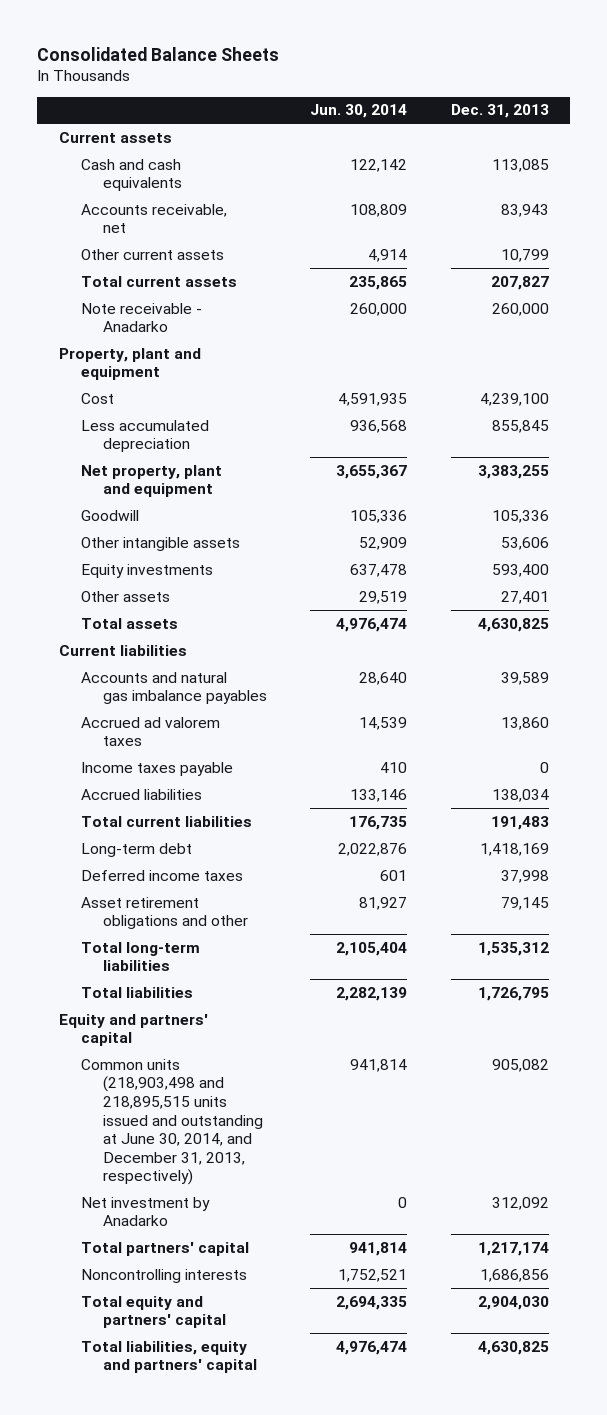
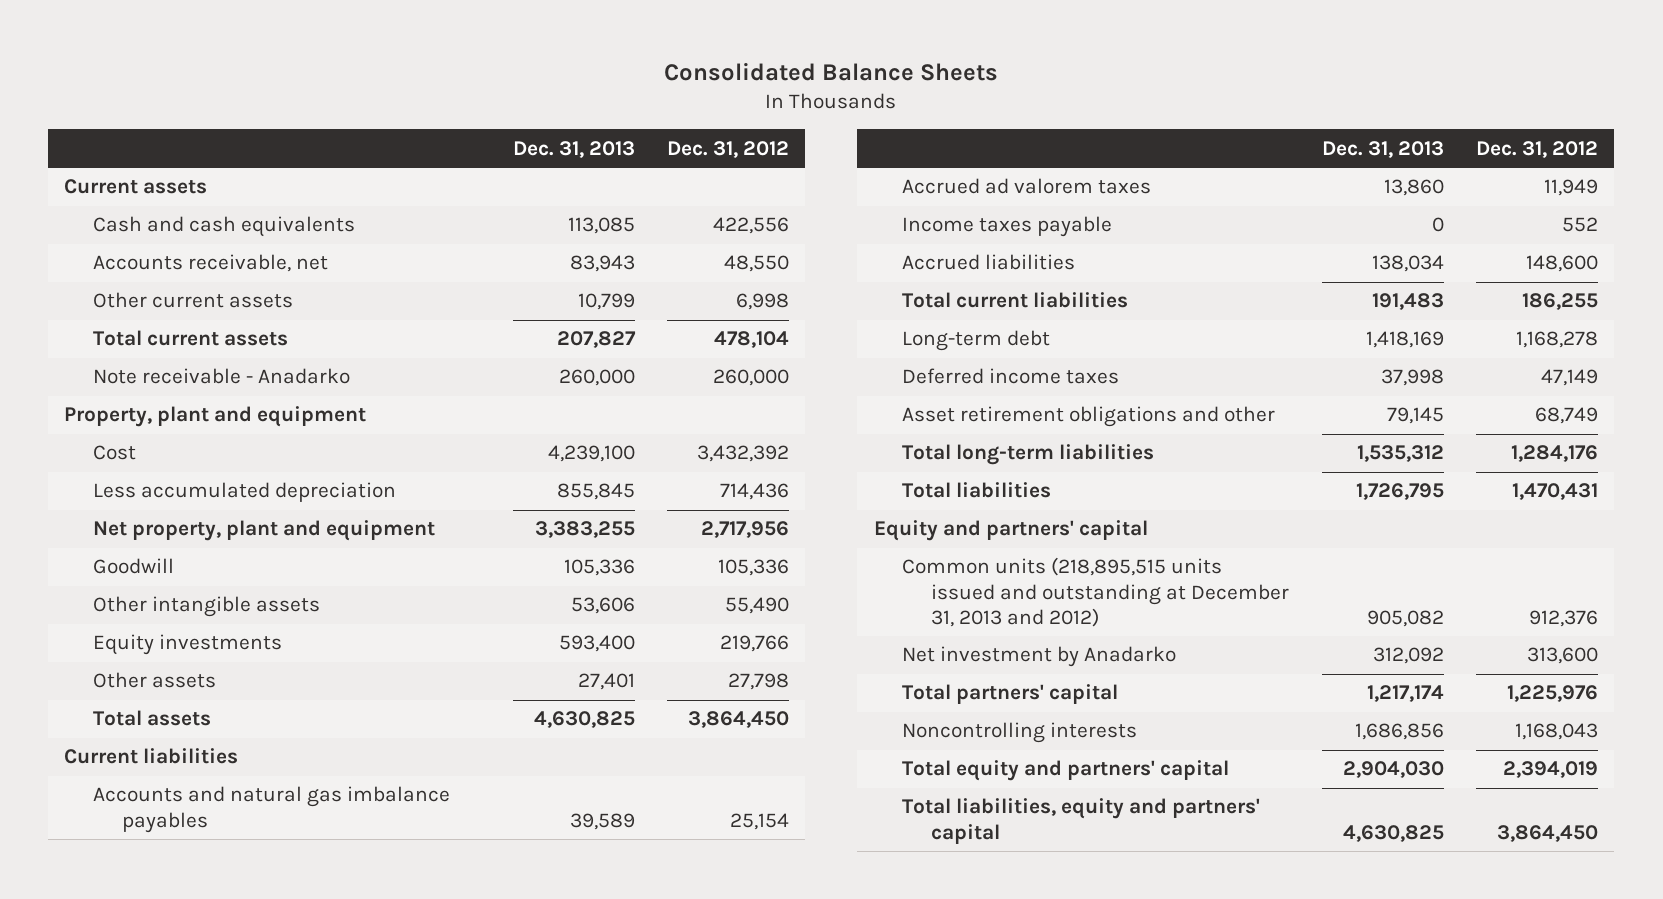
- | Jun. 30, 2014 | Dec. 31, 2013
+ | Dec. 31, 2013 | Dec. 31, 2012
- Common units (218,903,498 and 218,895,515 units issued and outstanding at June 30, 2014, and December 31, 2013, respectively) | 941,814 | 905,082
+ Common units (218,895,515 units issued and outstanding at December 31, 2013 and 2012) | 905,082 | 912,376

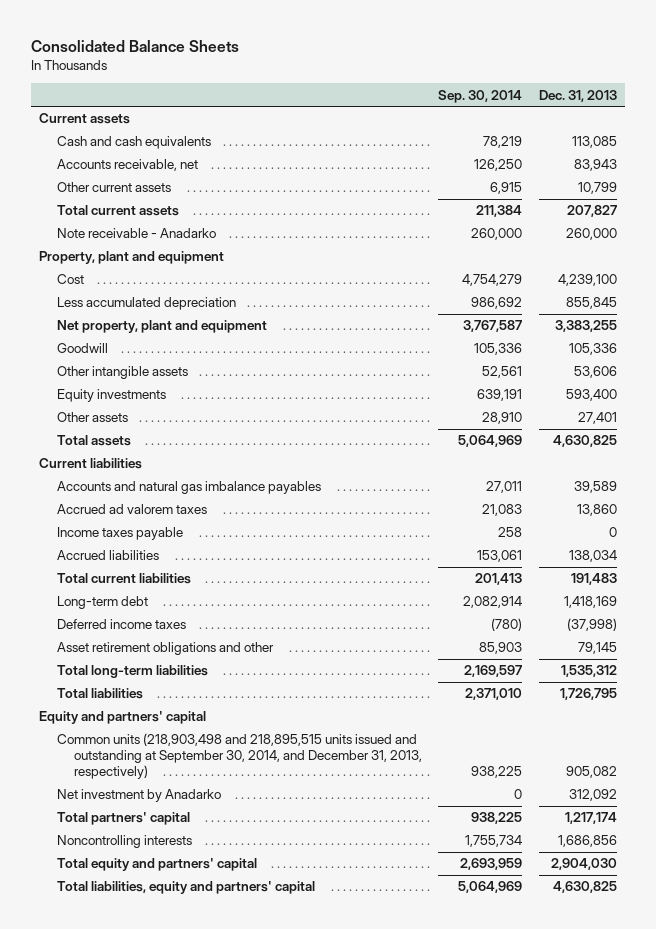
- | Dec. 31, 2013 | Dec. 31, 2012
+ | Sep. 30, 2014 | Dec. 31, 2013
- Deferred income taxes | 37,998 | 47,149
+ Deferred income taxes | (780) | (37,998)
- Common units (218,895,515 units issued and outstanding at December 31, 2013 and 2012) | 905,082 | 912,376
+ Common units (218,903,498 and 218,895,515 units issued and outstanding at September 30, 2014, and December 31, 2013, respectively) | 938,225 | 905,082

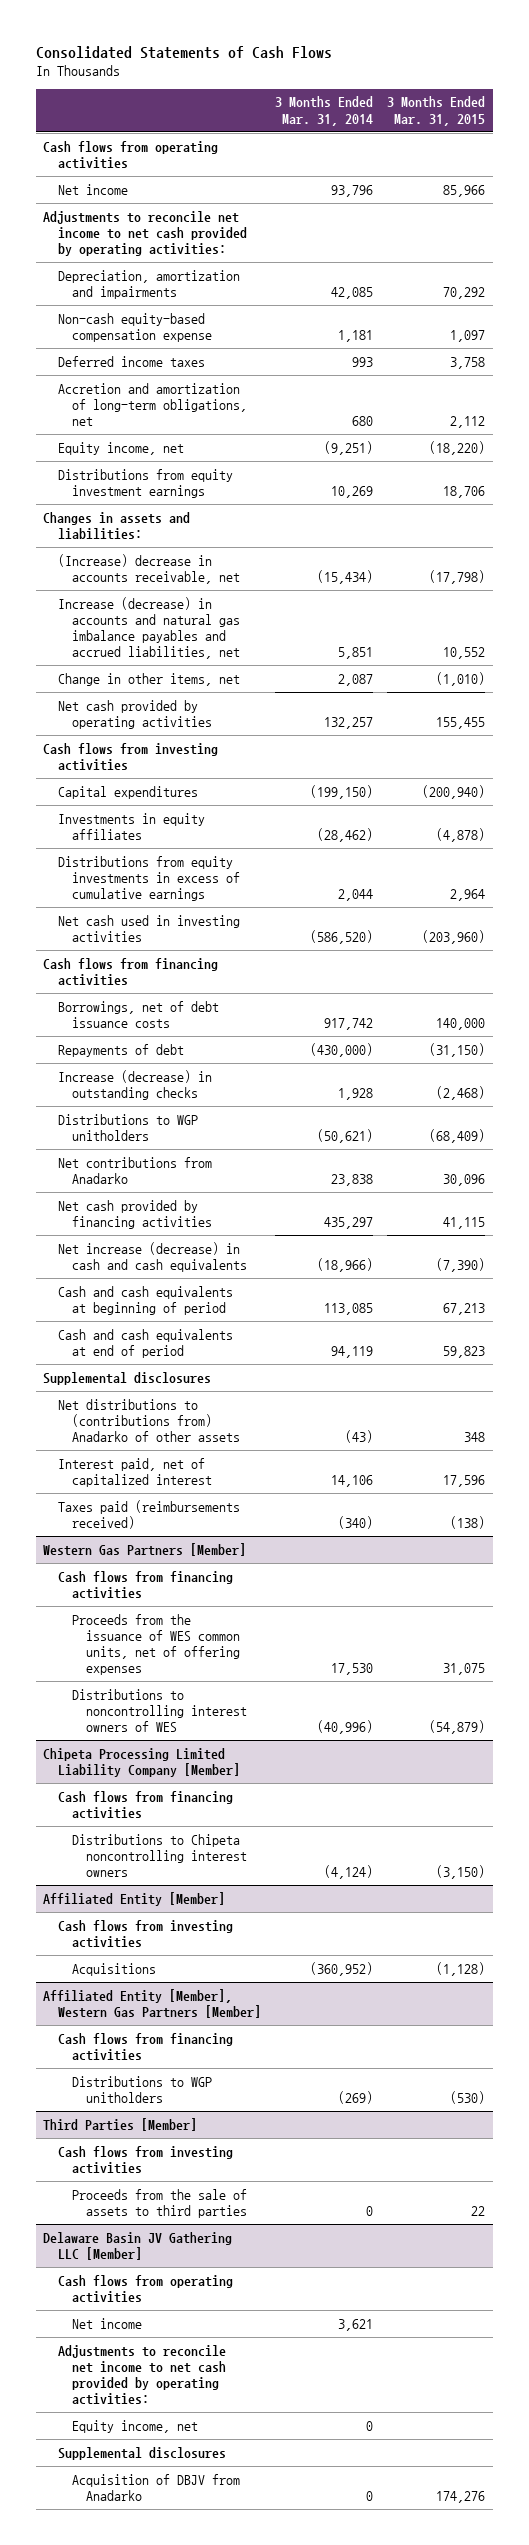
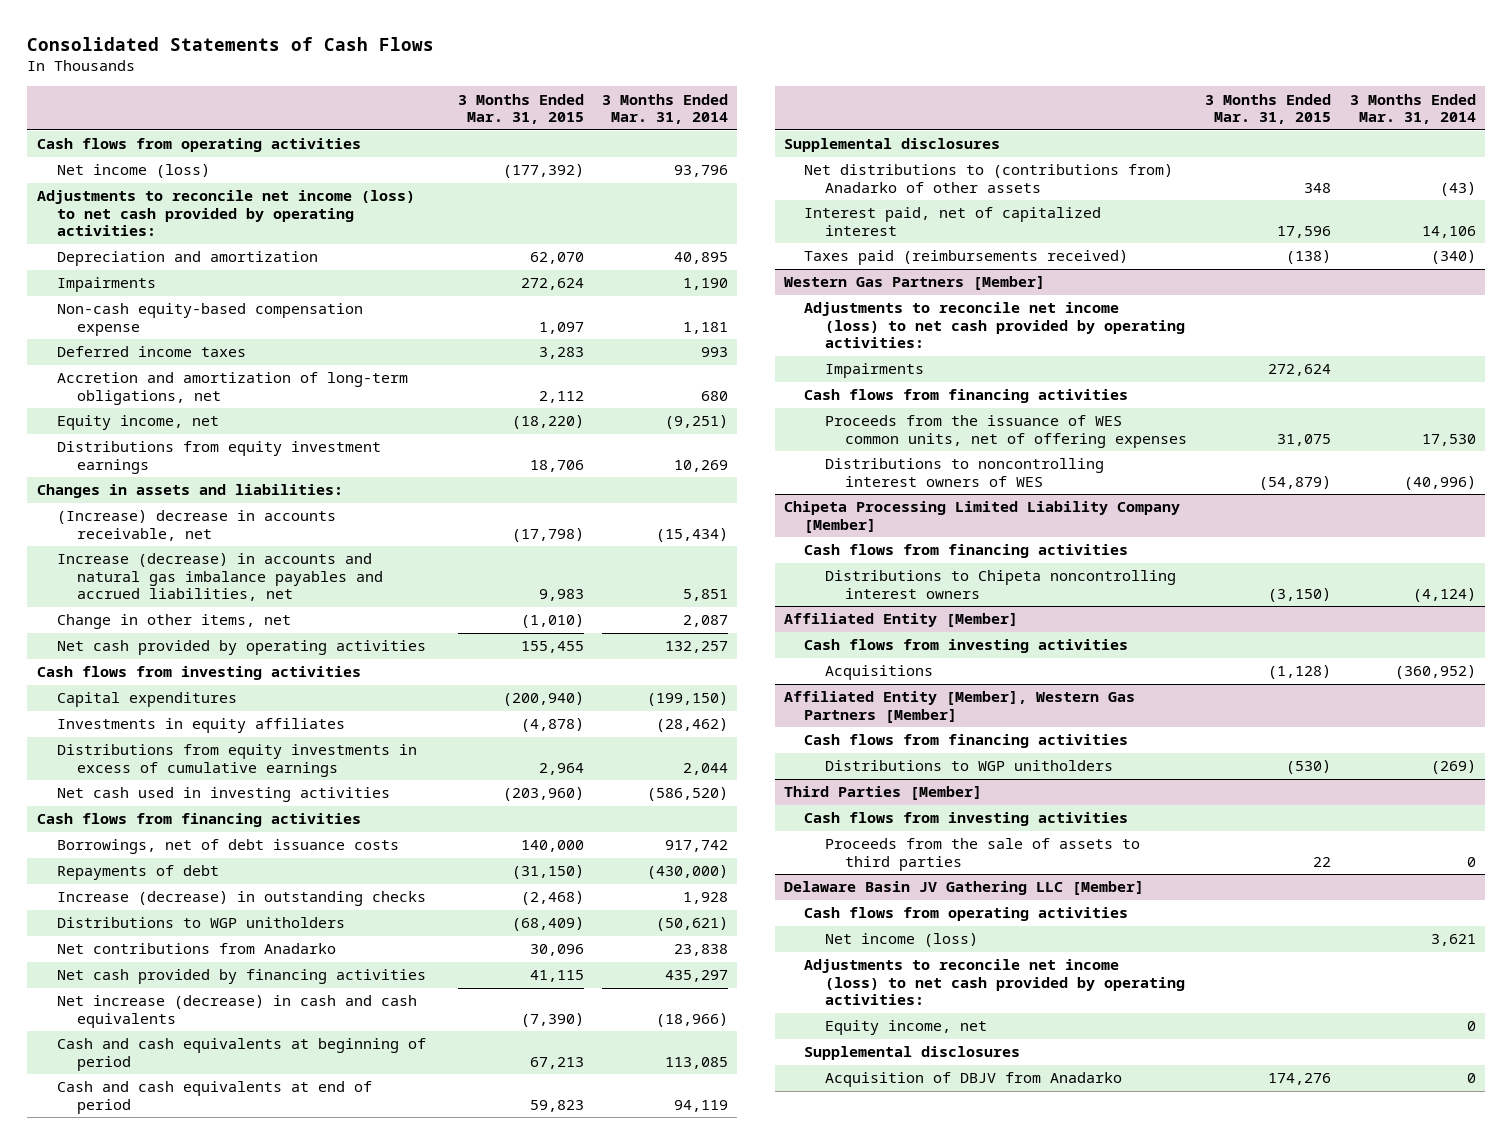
- | 3 Months Ended Mar. 31, 2014 | 3 Months Ended Mar. 31, 2015
+ | 3 Months Ended Mar. 31, 2015 | 3 Months Ended Mar. 31, 2014
- Net income | 93,796 | 85,966
- Adjustments to reconcile net income to net cash provided by operating activities:
- Depreciation, amortization and impairments | 42,085 | 70,292
+ Net income (loss) | (177,392) | 93,796
+ Adjustments to reconcile net income (loss) to net cash provided by operating activities:
+ Depreciation and amortization | 62,070 | 40,895
+ Impairments | 272,624 | 1,190
- Deferred income taxes | 993 | 3,758
+ Deferred income taxes | 3,283 | 993
- Increase (decrease) in accounts and natural gas imbalance payables and accrued liabilities, net | 5,851 | 10,552
+ Increase (decrease) in accounts and natural gas imbalance payables and accrued liabilities, net | 9,983 | 5,851
@ Western Gas Partners [Member]
+ Adjustments to reconcile net income (loss) to net cash provided by operating activities:
+ Impairments | 272,624 |
@ Delaware Basin JV Gathering LLC [Member]
- Net income | 3,621 |
- Adjustments to reconcile net income to net cash provided by operating activities:
+ Net income (loss) | | 3,621
+ Adjustments to reconcile net income (loss) to net cash provided by operating activities:

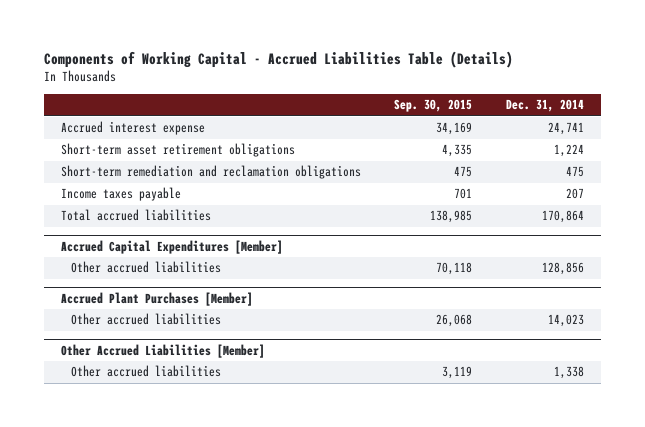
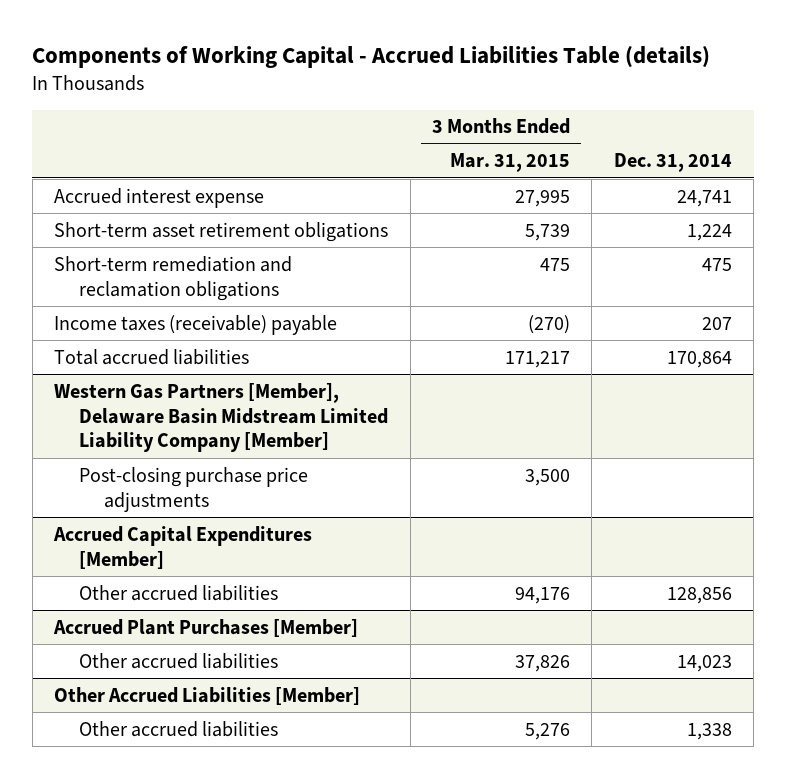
- Components of Working Capital - Accrued Liabilities Table (Details)
+ Components of Working Capital - Accrued Liabilities Table (details)
- | Sep. 30, 2015 | Dec. 31, 2014
+ | 3 Months Ended Mar. 31, 2015 | Dec. 31, 2014
- Income taxes payable | 701 | 207
+ Income taxes (receivable) payable | (270) | 207
+ Western Gas Partners [Member], Delaware Basin Midstream Limited Liability Company [Member]
+ Post-closing purchase price adjustments | 3,500 |

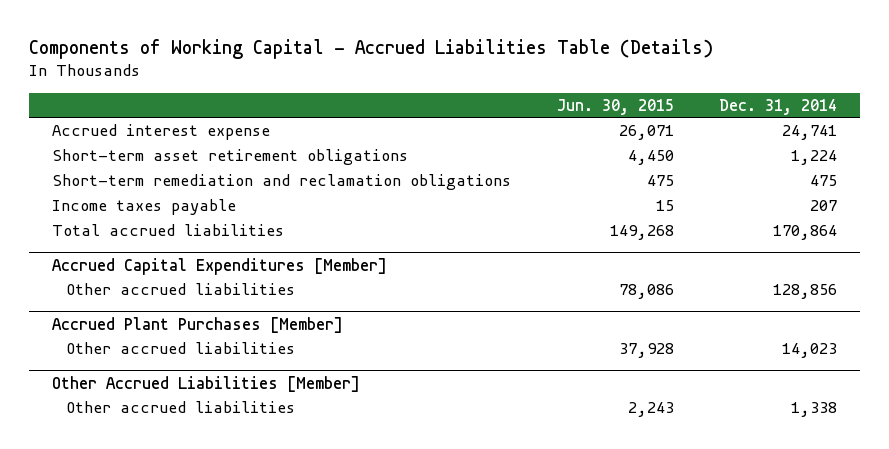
- Components of Working Capital - Accrued Liabilities Table (details)
+ Components of Working Capital - Accrued Liabilities Table (Details)
- | 3 Months Ended Mar. 31, 2015 | Dec. 31, 2014
+ | Jun. 30, 2015 | Dec. 31, 2014
- Income taxes (receivable) payable | (270) | 207
+ Income taxes payable | 15 | 207
- Western Gas Partners [Member], Delaware Basin Midstream Limited Liability Company [Member]
- Post-closing purchase price adjustments | 3,500 |

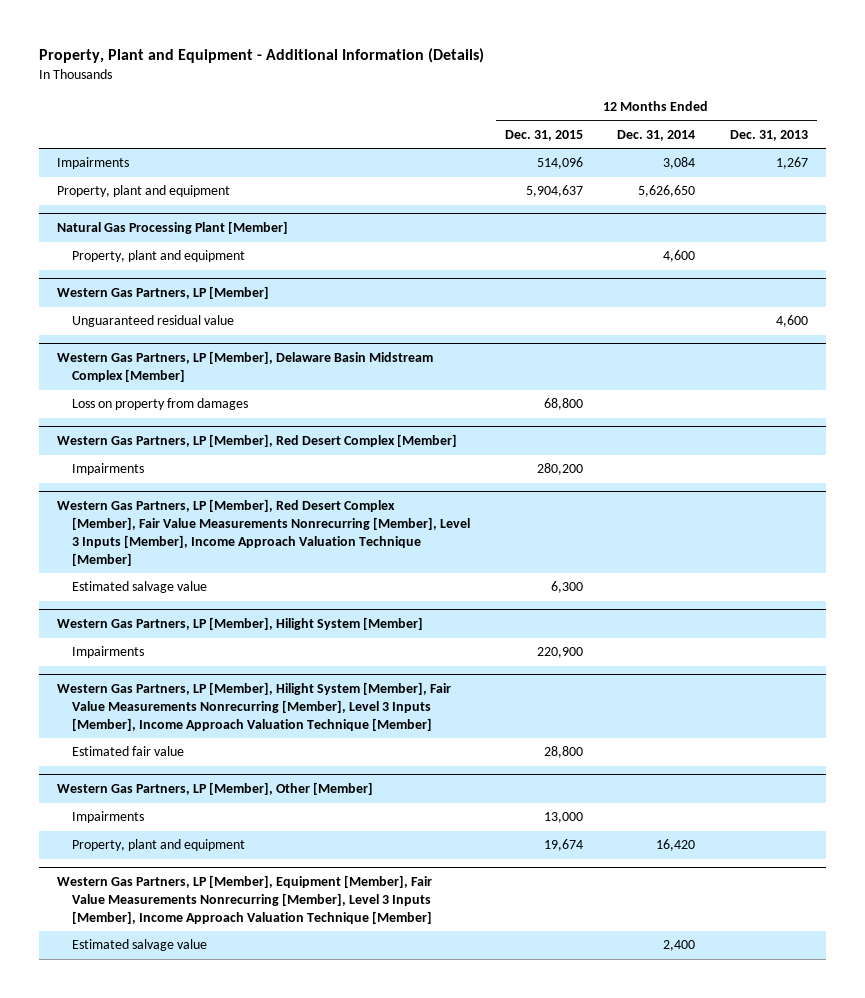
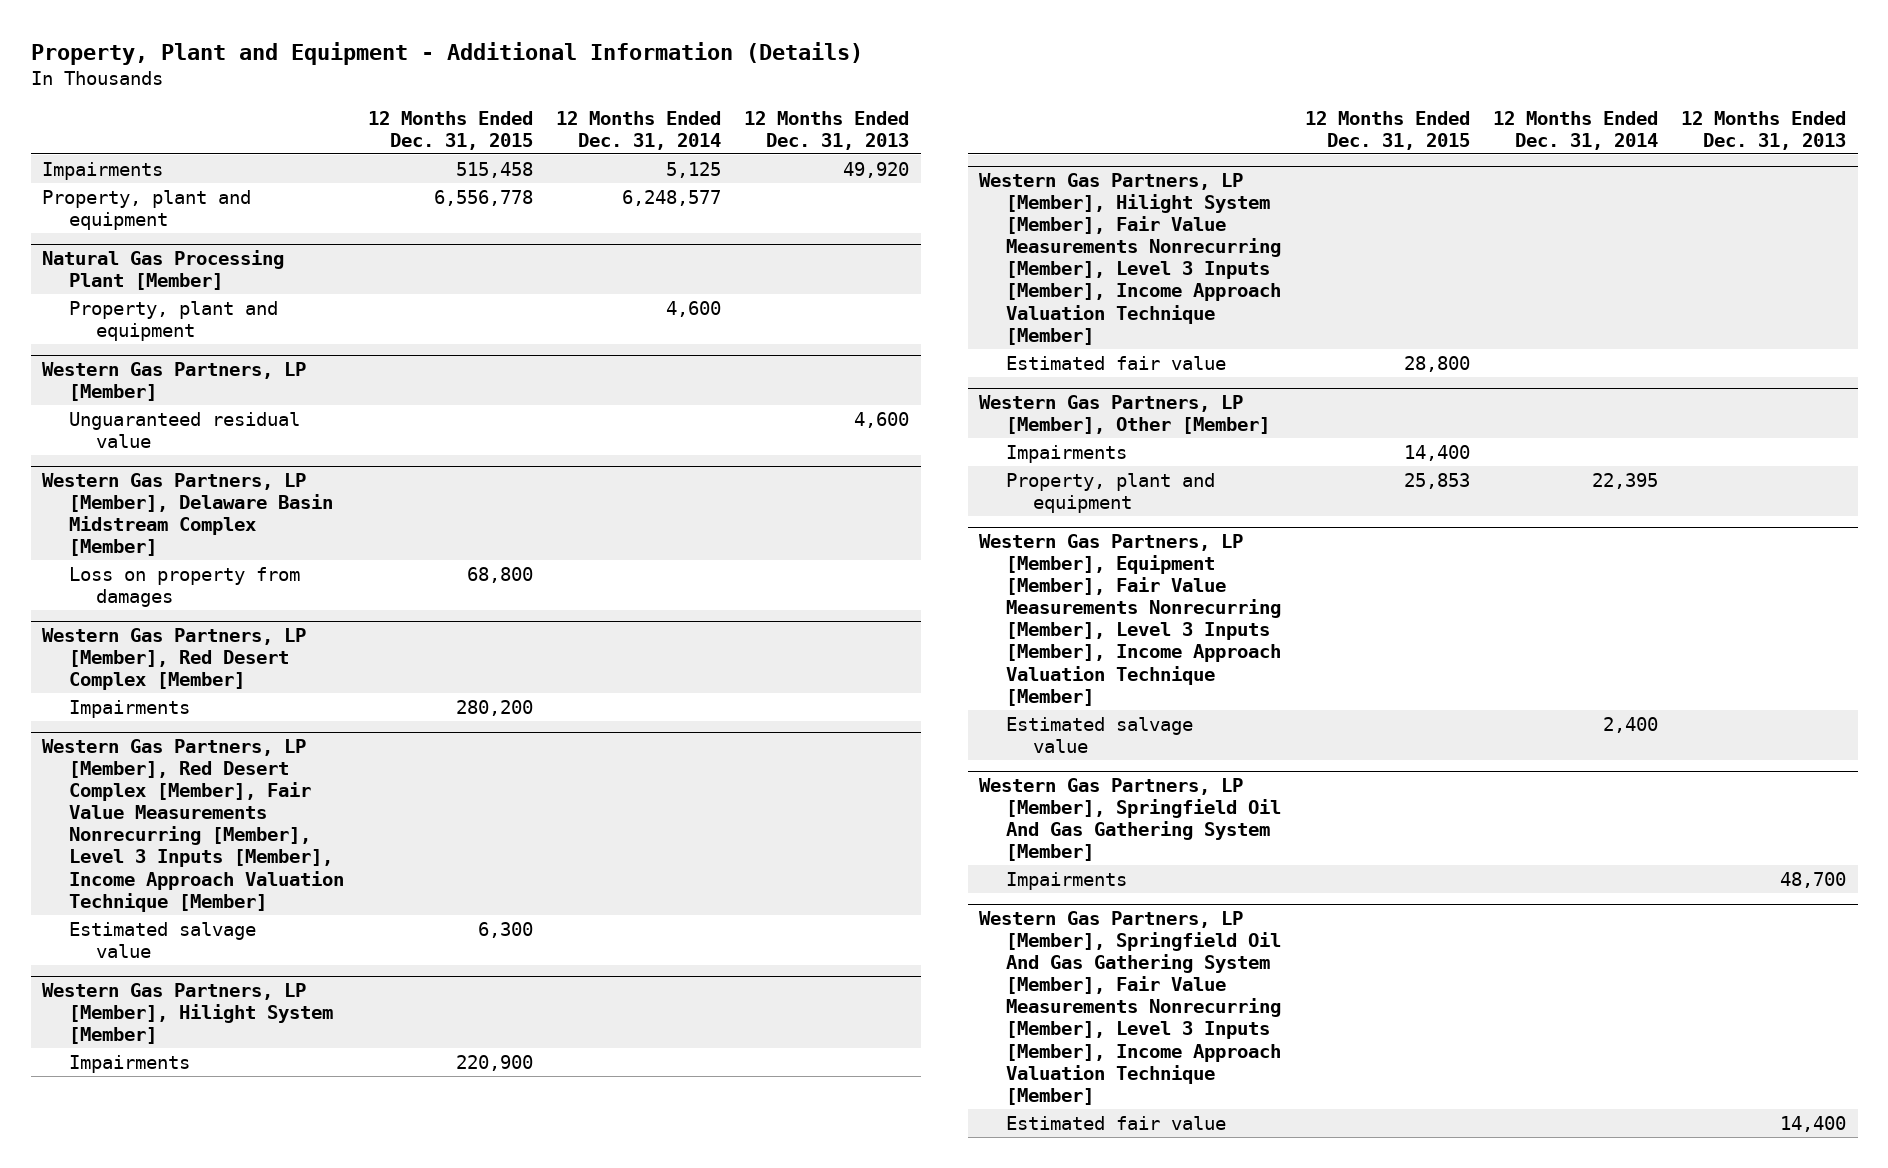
- Impairments | 514,096 | 3,084 | 1,267
- Property, plant and equipment | 5,904,637 | 5,626,650 |
+ Impairments | 515,458 | 5,125 | 49,920
+ Property, plant and equipment | 6,556,778 | 6,248,577 |
@ Western Gas Partners, LP [Member], Other [Member]
- Impairments | 13,000 | |
- Property, plant and equipment | 19,674 | 16,420 |
+ Impairments | 14,400 | |
+ Property, plant and equipment | 25,853 | 22,395 |
+ Western Gas Partners, LP [Member], Springfield Oil And Gas Gathering System [Member]
+ Impairments | | | 48,700
+ Western Gas Partners, LP [Member], Springfield Oil And Gas Gathering System [Member], Fair Value Measurements Nonrecurring [Member], Level 3 Inputs [Member], Income Approach Valuation Technique [Member]
+ Estimated fair value | | | 14,400

